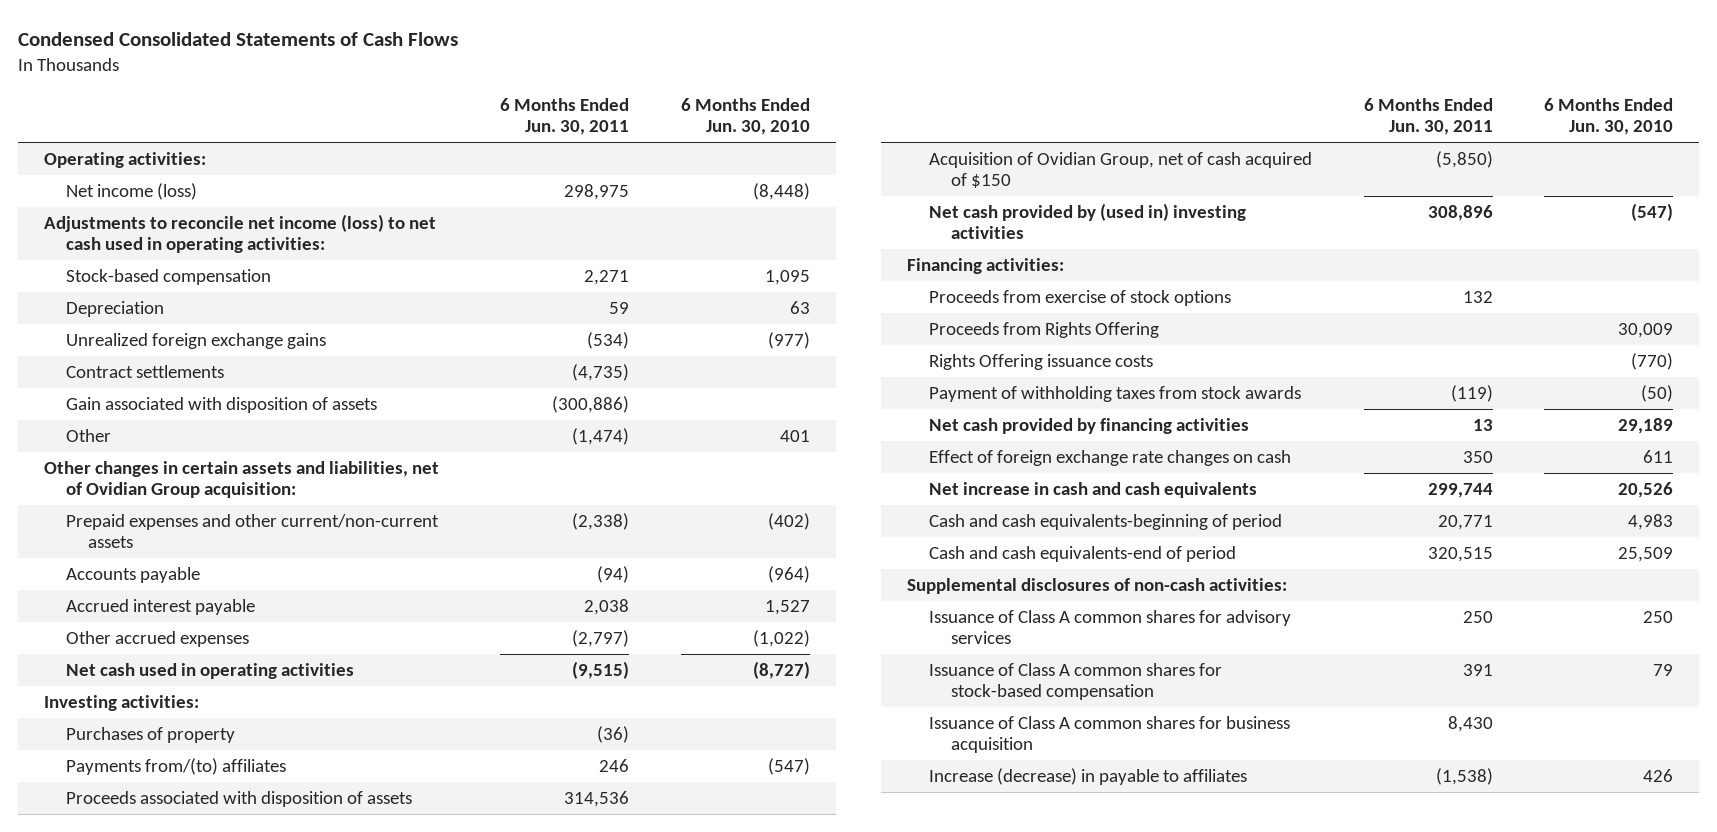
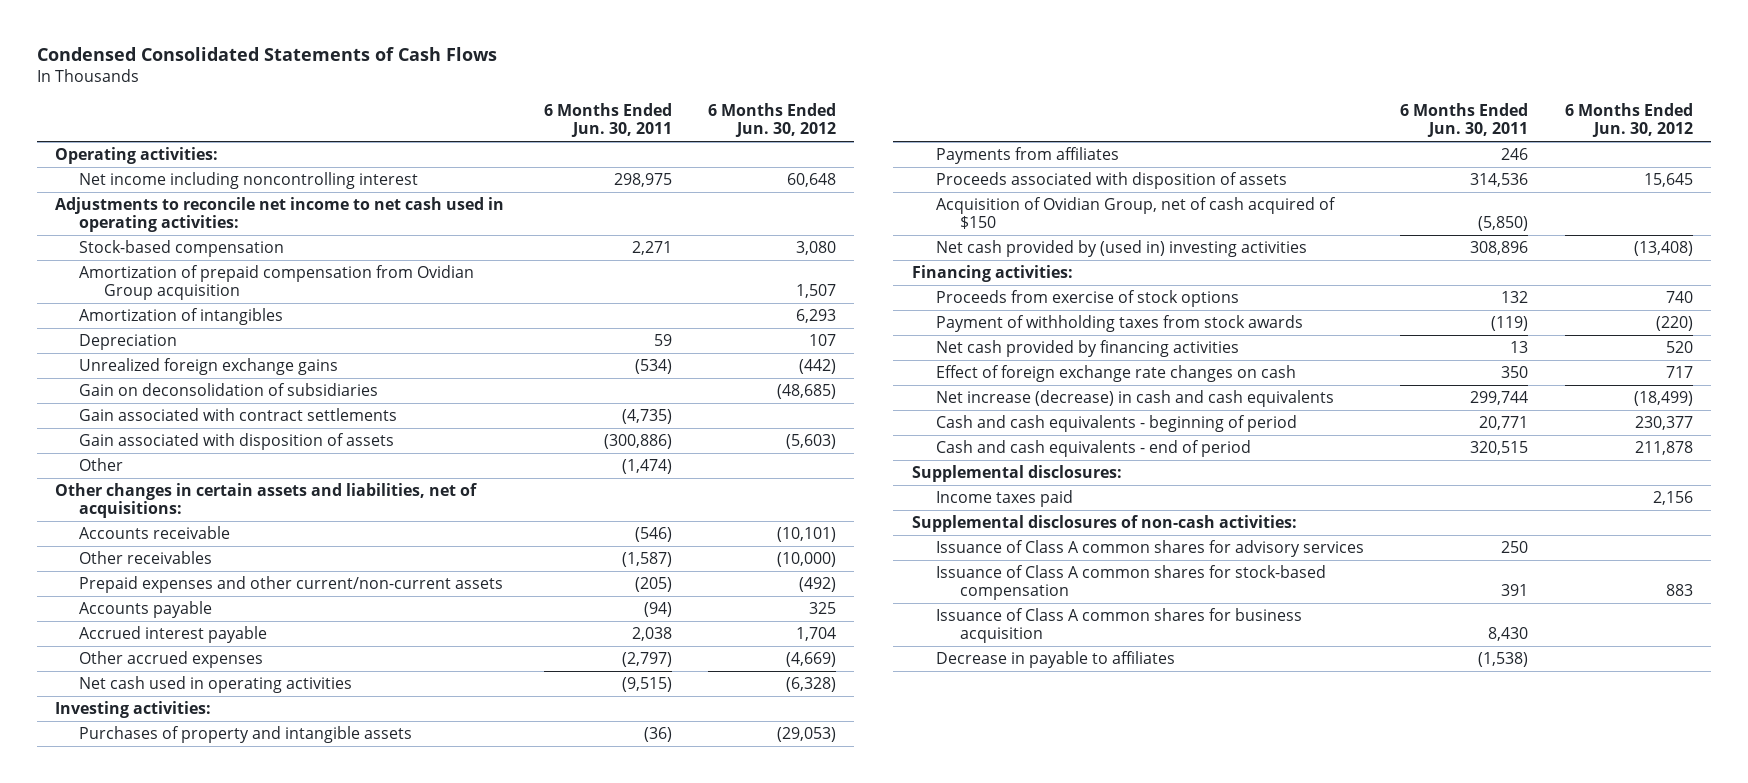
- | 6 Months Ended Jun. 30, 2011 | 6 Months Ended Jun. 30, 2010
+ | 6 Months Ended Jun. 30, 2011 | 6 Months Ended Jun. 30, 2012
- Net income (loss) | 298,975 | (8,448)
- Adjustments to reconcile net income (loss) to net cash used in operating activities:
+ Net income including noncontrolling interest | 298,975 | 60,648
+ Adjustments to reconcile net income to net cash used in operating activities:
+ Amortization of prepaid compensation from Ovidian Group acquisition | | 1,507
+ Amortization of intangibles | | 6,293
- Contract settlements | (4,735) |
+ Gain on deconsolidation of subsidiaries | | (48,685)
+ Gain associated with contract settlements | (4,735) |
- Other changes in certain assets and liabilities, net of Ovidian Group acquisition:
- Prepaid expenses and other current/non-current assets | (2,338) | (402)
+ Other changes in certain assets and liabilities, net of acquisitions:
+ Accounts receivable | (546) | (10,101)
+ Other receivables | (1,587) | (10,000)
+ Prepaid expenses and other current/non-current assets | (205) | (492)
- Purchases of property | (36) |
- Payments from/(to) affiliates | 246 | (547)
+ Purchases of property and intangible assets | (36) | (29,053)
+ Payments from affiliates | 246 |
- Proceeds from Rights Offering | | 30,009
- Rights Offering issuance costs | | (770)
- Net increase in cash and cash equivalents | 299,744 | 20,526
- Cash and cash equivalents-beginning of period | 20,771 | 4,983
- Cash and cash equivalents-end of period | 320,515 | 25,509
+ Net increase (decrease) in cash and cash equivalents | 299,744 | (18,499)
+ Cash and cash equivalents - beginning of period | 20,771 | 230,377
+ Cash and cash equivalents - end of period | 320,515 | 211,878
+ Supplemental disclosures:
+ Income taxes paid | | 2,156
- Increase (decrease) in payable to affiliates | (1,538) | 426
+ Decrease in payable to affiliates | (1,538) |

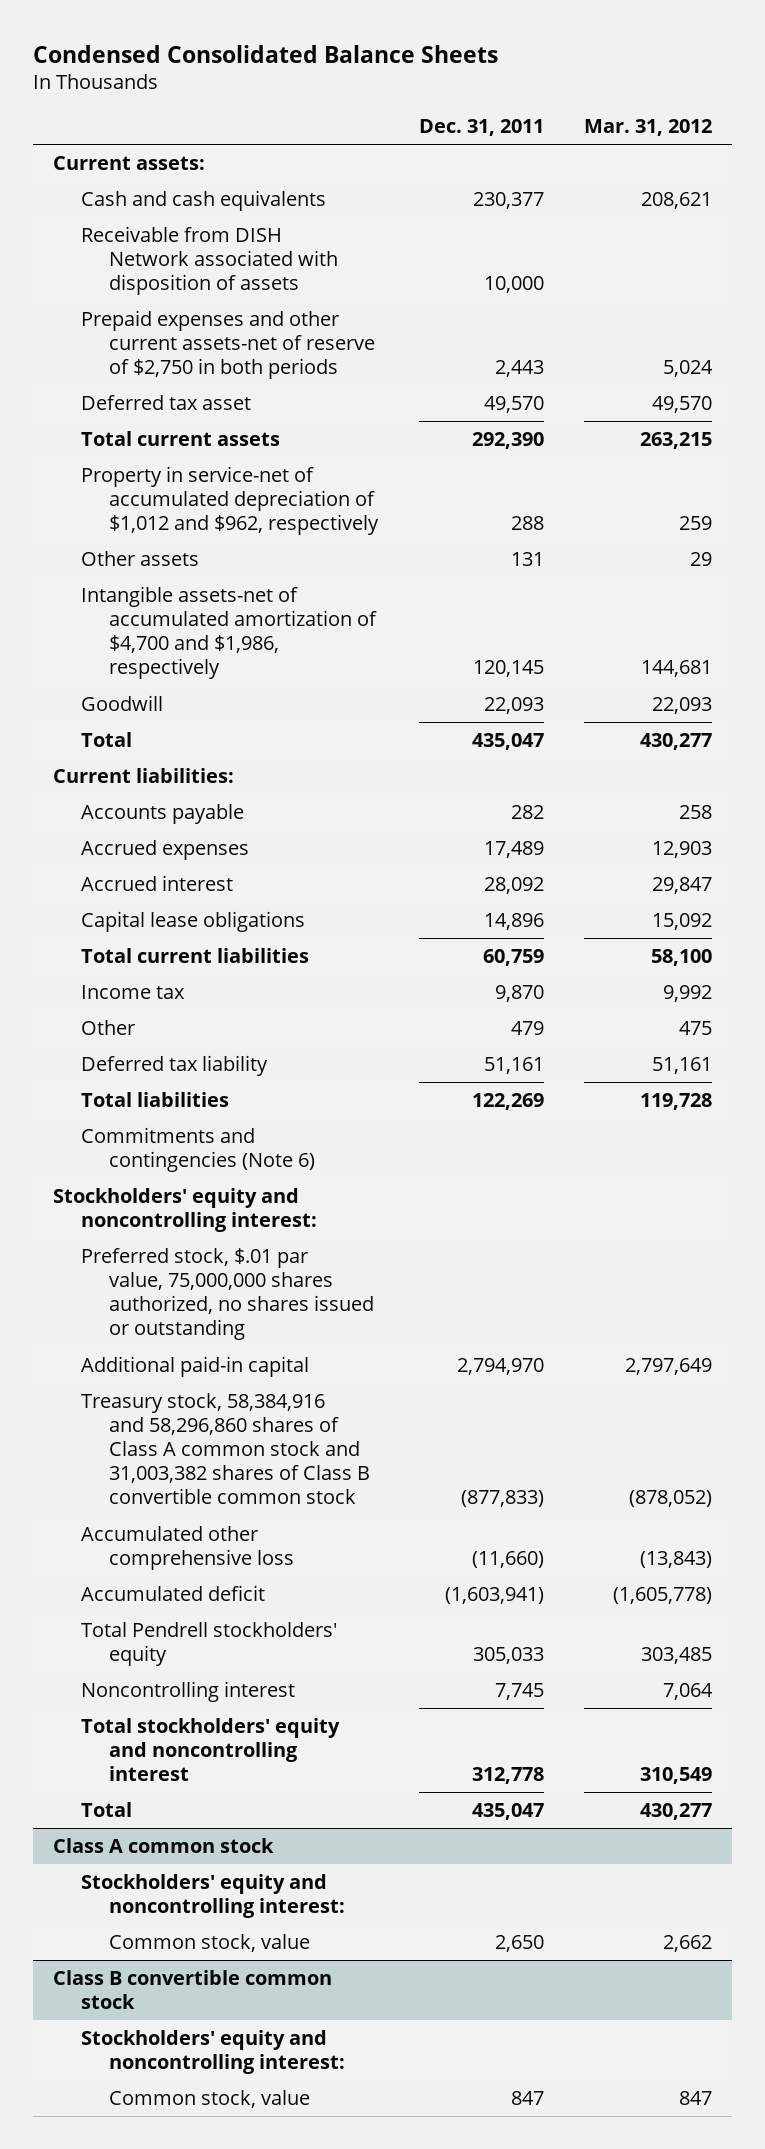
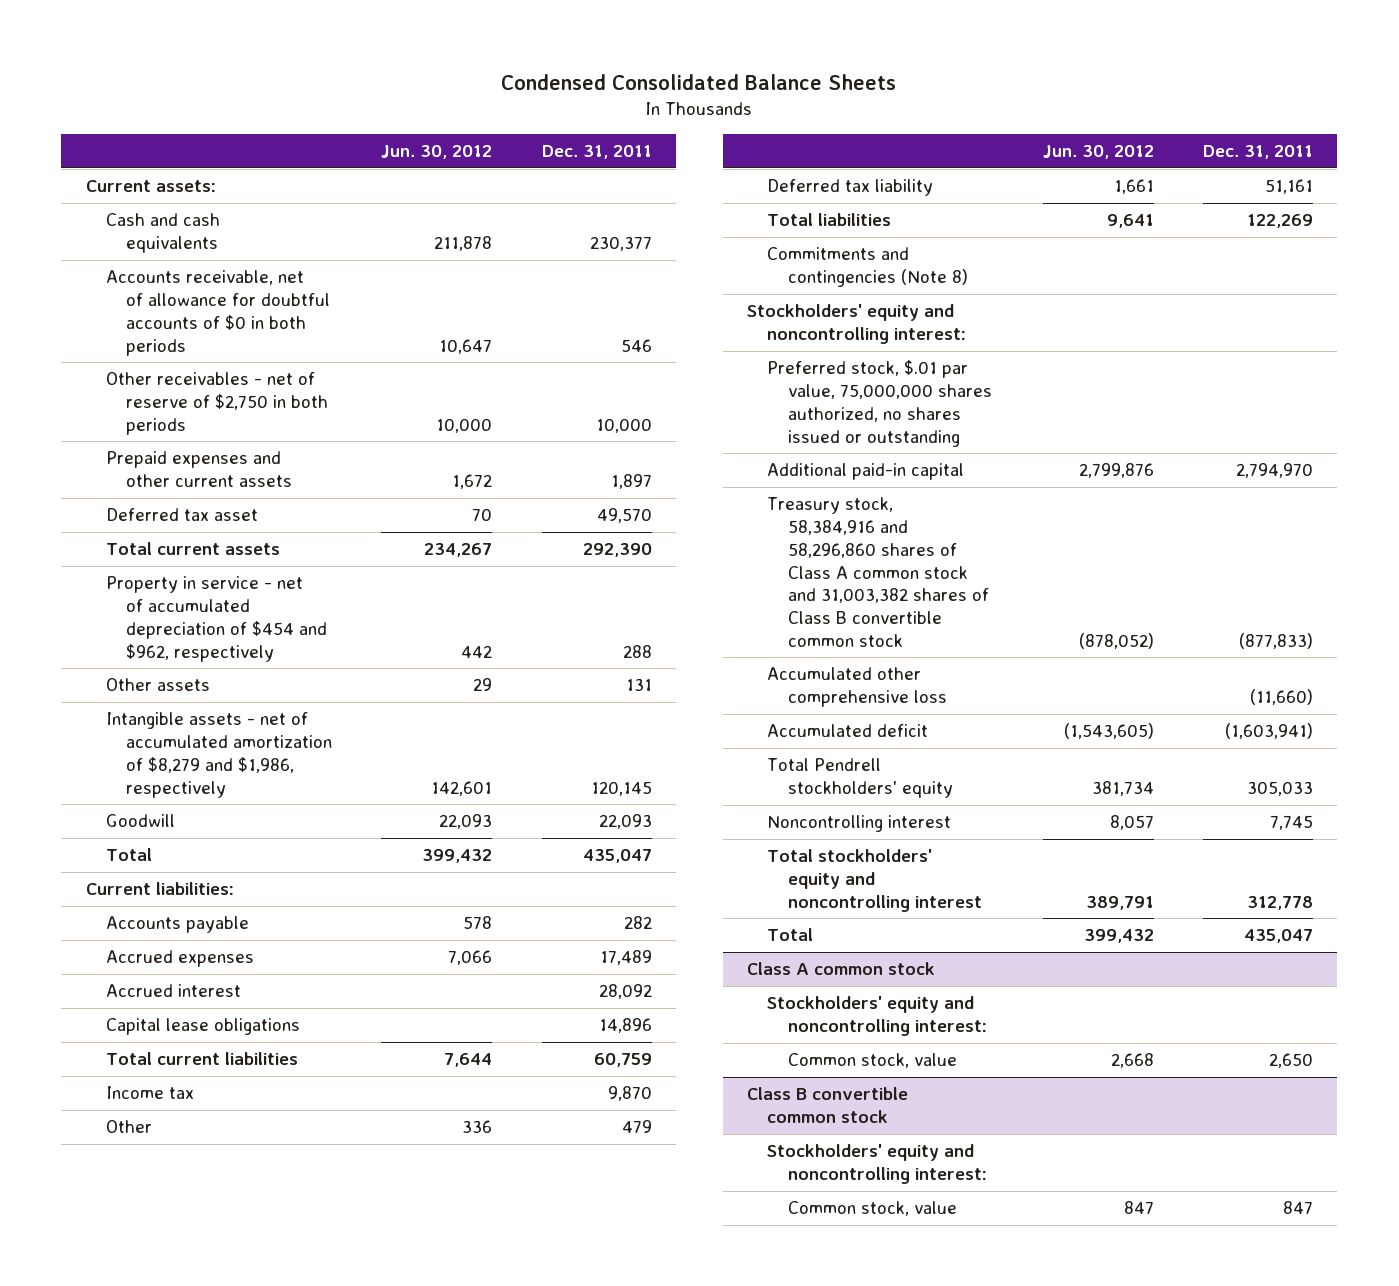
- | Dec. 31, 2011 | Mar. 31, 2012
+ | Jun. 30, 2012 | Dec. 31, 2011
- Receivable from DISH Network associated with disposition of assets | 10,000 |
- Prepaid expenses and other current assets-net of reserve of $2,750 in both periods | 2,443 | 5,024
+ Accounts receivable, net of allowance for doubtful accounts of $0 in both periods | 10,647 | 546
+ Other receivables - net of reserve of $2,750 in both periods | 10,000 | 10,000
+ Prepaid expenses and other current assets | 1,672 | 1,897
- Property in service-net of accumulated depreciation of $1,012 and $962, respectively | 288 | 259
+ Property in service - net of accumulated depreciation of $454 and $962, respectively | 442 | 288
- Intangible assets-net of accumulated amortization of $4,700 and $1,986, respectively | 120,145 | 144,681
+ Intangible assets - net of accumulated amortization of $8,279 and $1,986, respectively | 142,601 | 120,145
- Commitments and contingencies (Note 6)
+ Commitments and contingencies (Note 8)

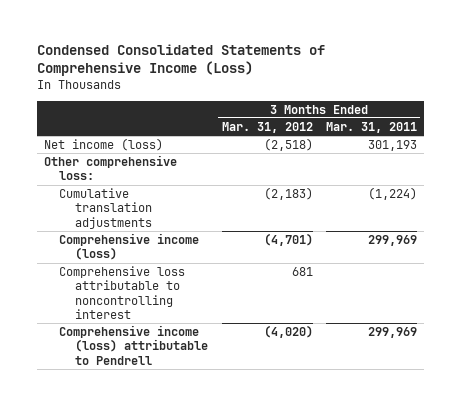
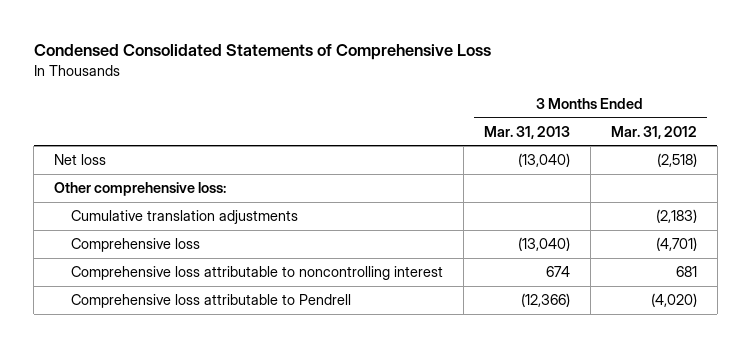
- Condensed Consolidated Statements of Comprehensive Income (Loss)
+ Condensed Consolidated Statements of Comprehensive Loss
- | 3 Months Ended Mar. 31, 2012 | 3 Months Ended Mar. 31, 2011
+ | 3 Months Ended Mar. 31, 2013 | 3 Months Ended Mar. 31, 2012
- Net income (loss) | (2,518) | 301,193
+ Net loss | (13,040) | (2,518)
- Comprehensive income (loss) | (4,701) | 299,969
+ Comprehensive loss | (13,040) | (4,701)
- Comprehensive income (loss) attributable to Pendrell | (4,020) | 299,969
+ Comprehensive loss attributable to Pendrell | (12,366) | (4,020)

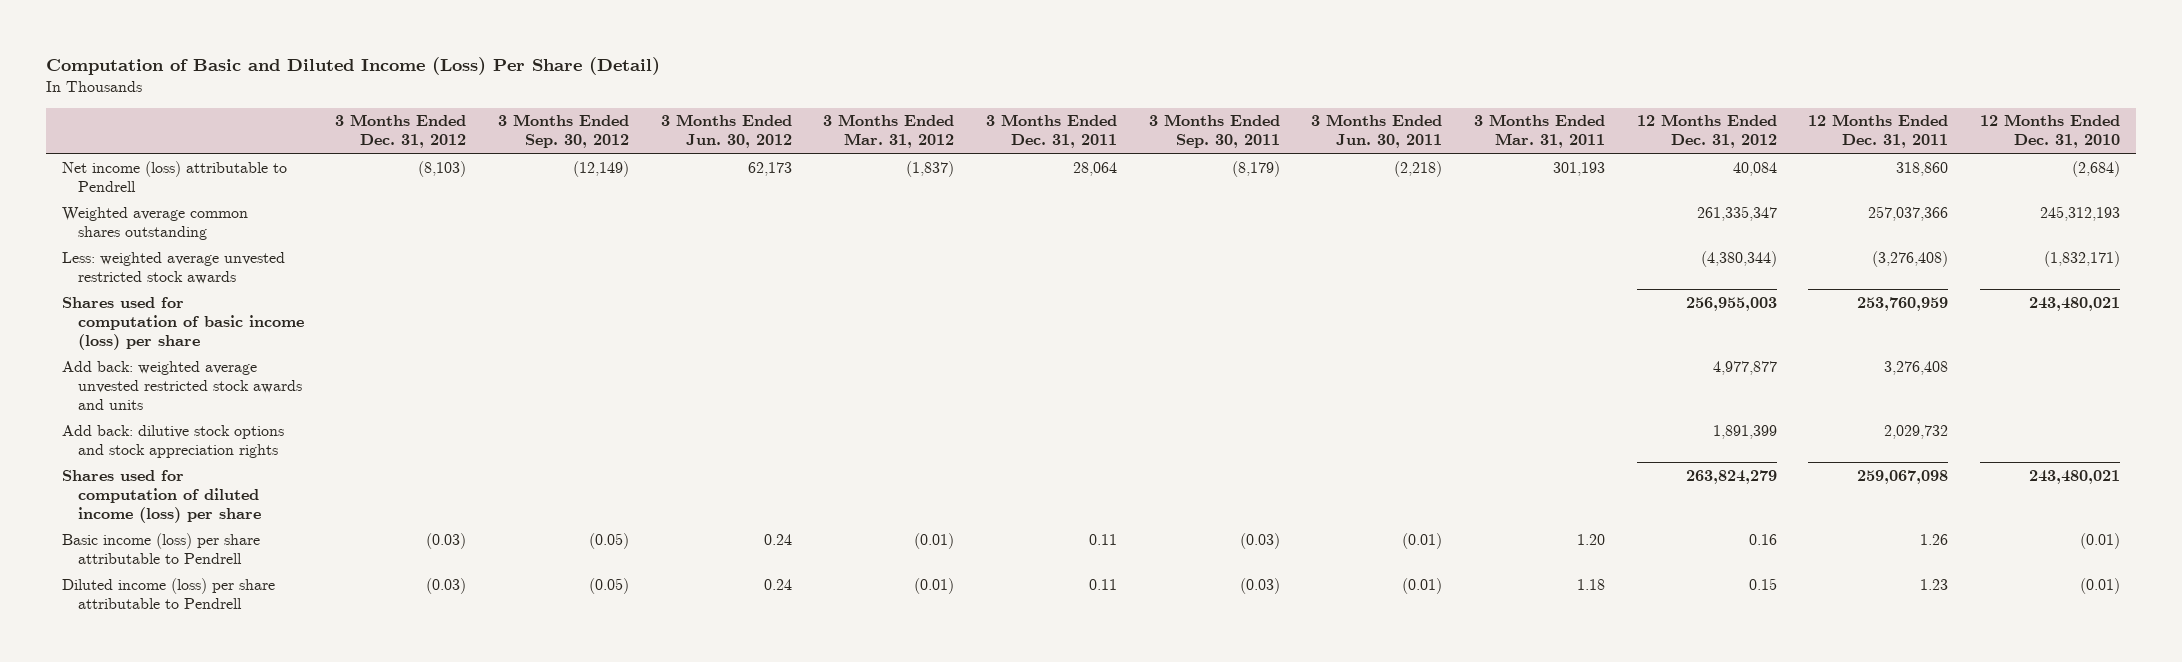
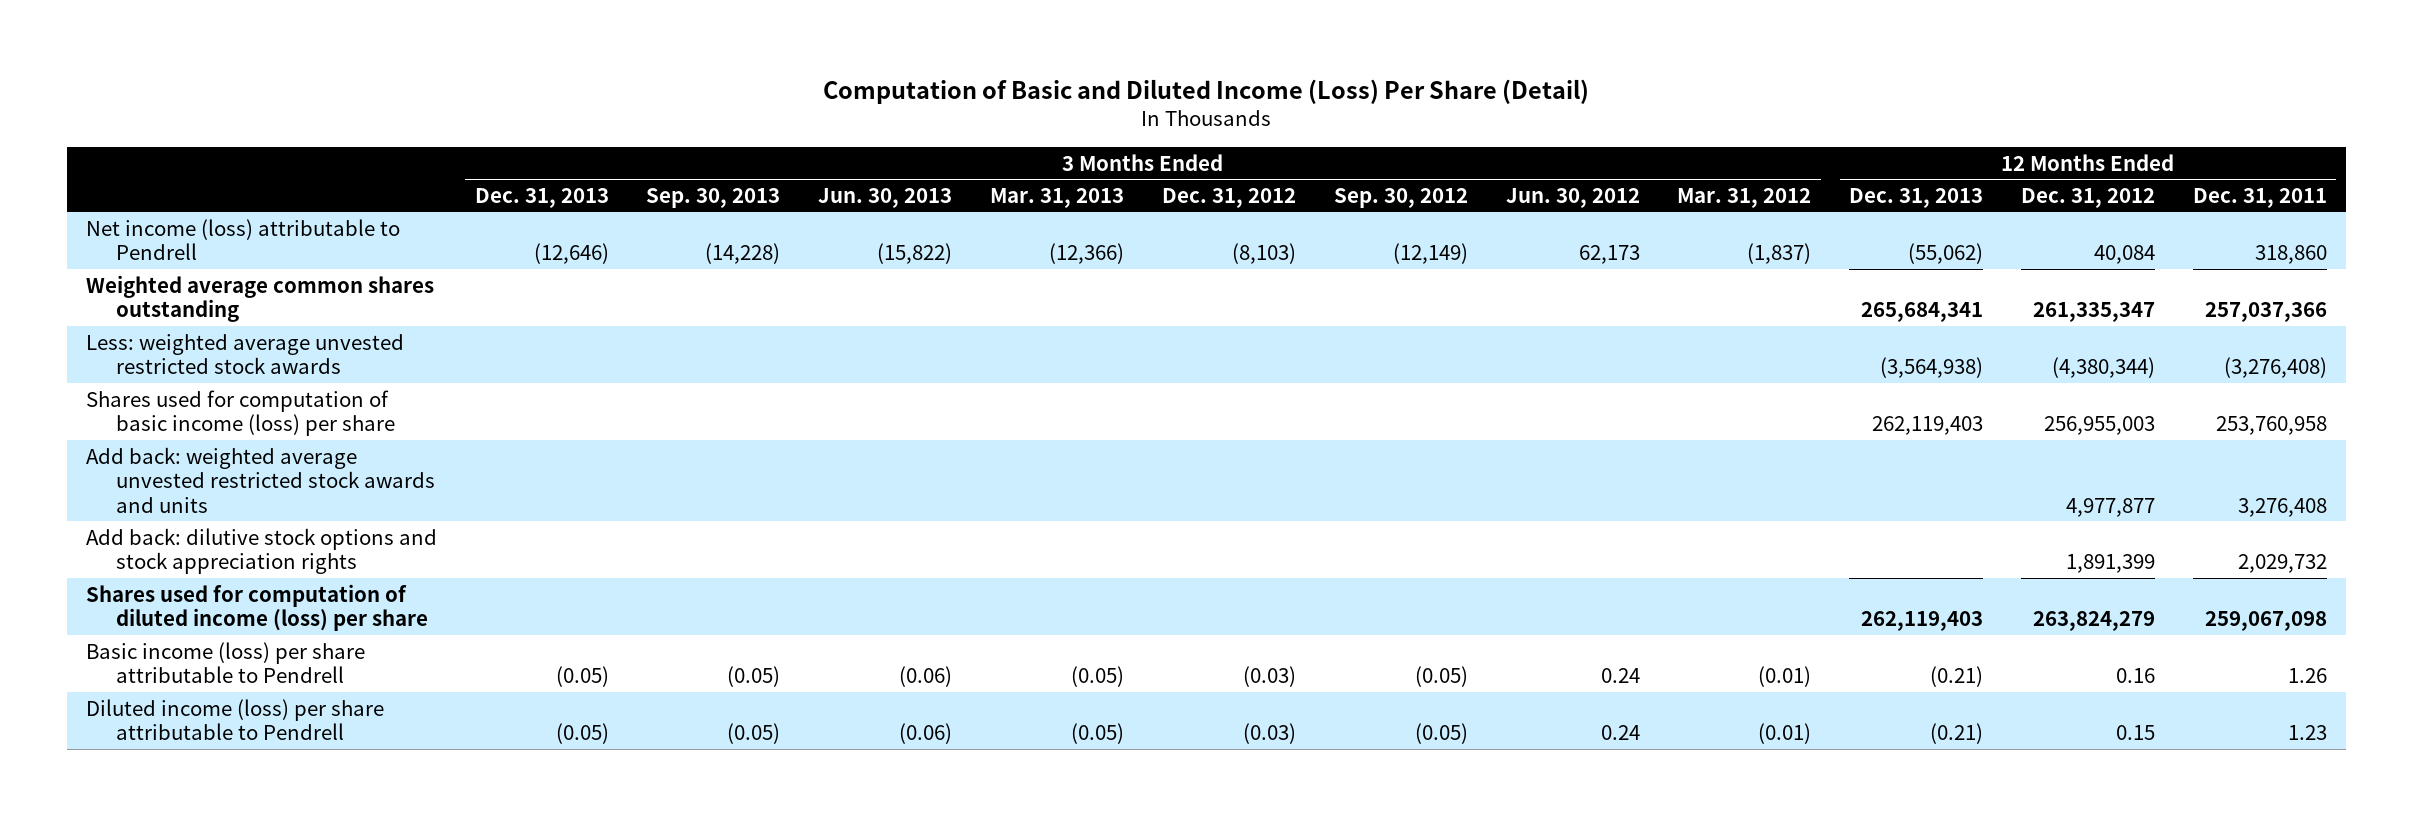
- | 3 Months Ended Dec. 31, 2012 | 3 Months Ended Sep. 30, 2012 | 3 Months Ended Jun. 30, 2012 | 3 Months Ended Mar. 31, 2012 | 3 Months Ended Dec. 31, 2011 | 3 Months Ended Sep. 30, 2011 | 3 Months Ended Jun. 30, 2011 | 3 Months Ended Mar. 31, 2011 | 12 Months Ended Dec. 31, 2012 | 12 Months Ended Dec. 31, 2011 | 12 Months Ended Dec. 31, 2010
+ | 3 Months Ended Dec. 31, 2013 | 3 Months Ended Sep. 30, 2013 | 3 Months Ended Jun. 30, 2013 | 3 Months Ended Mar. 31, 2013 | 3 Months Ended Dec. 31, 2012 | 3 Months Ended Sep. 30, 2012 | 3 Months Ended Jun. 30, 2012 | 3 Months Ended Mar. 31, 2012 | 12 Months Ended Dec. 31, 2013 | 12 Months Ended Dec. 31, 2012 | 12 Months Ended Dec. 31, 2011
- Shares used for computation of basic income (loss) per share | | | | | | | | | 256,955,003 | 253,760,959 | 243,480,021
+ Shares used for computation of basic income (loss) per share | | | | | | | | | 262,119,403 | 256,955,003 | 253,760,958

